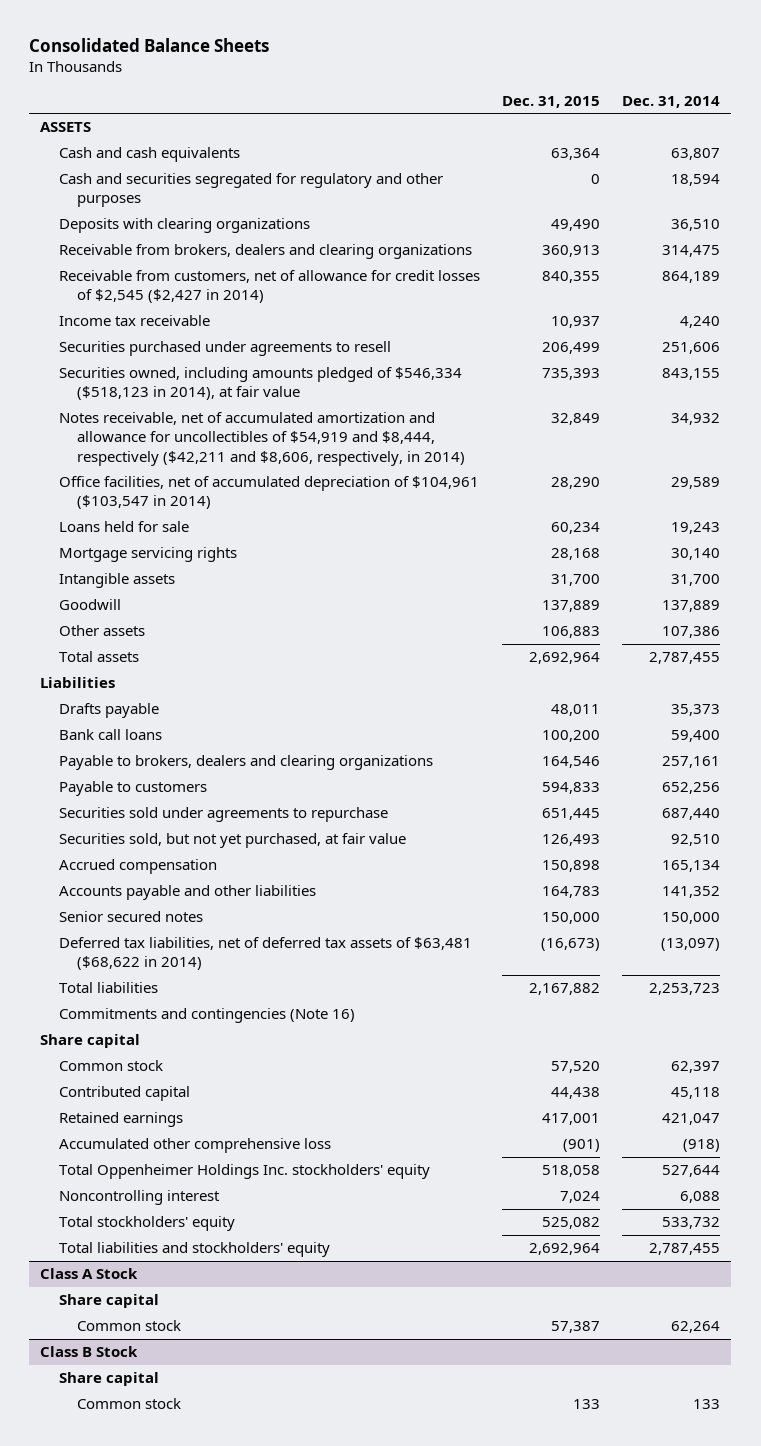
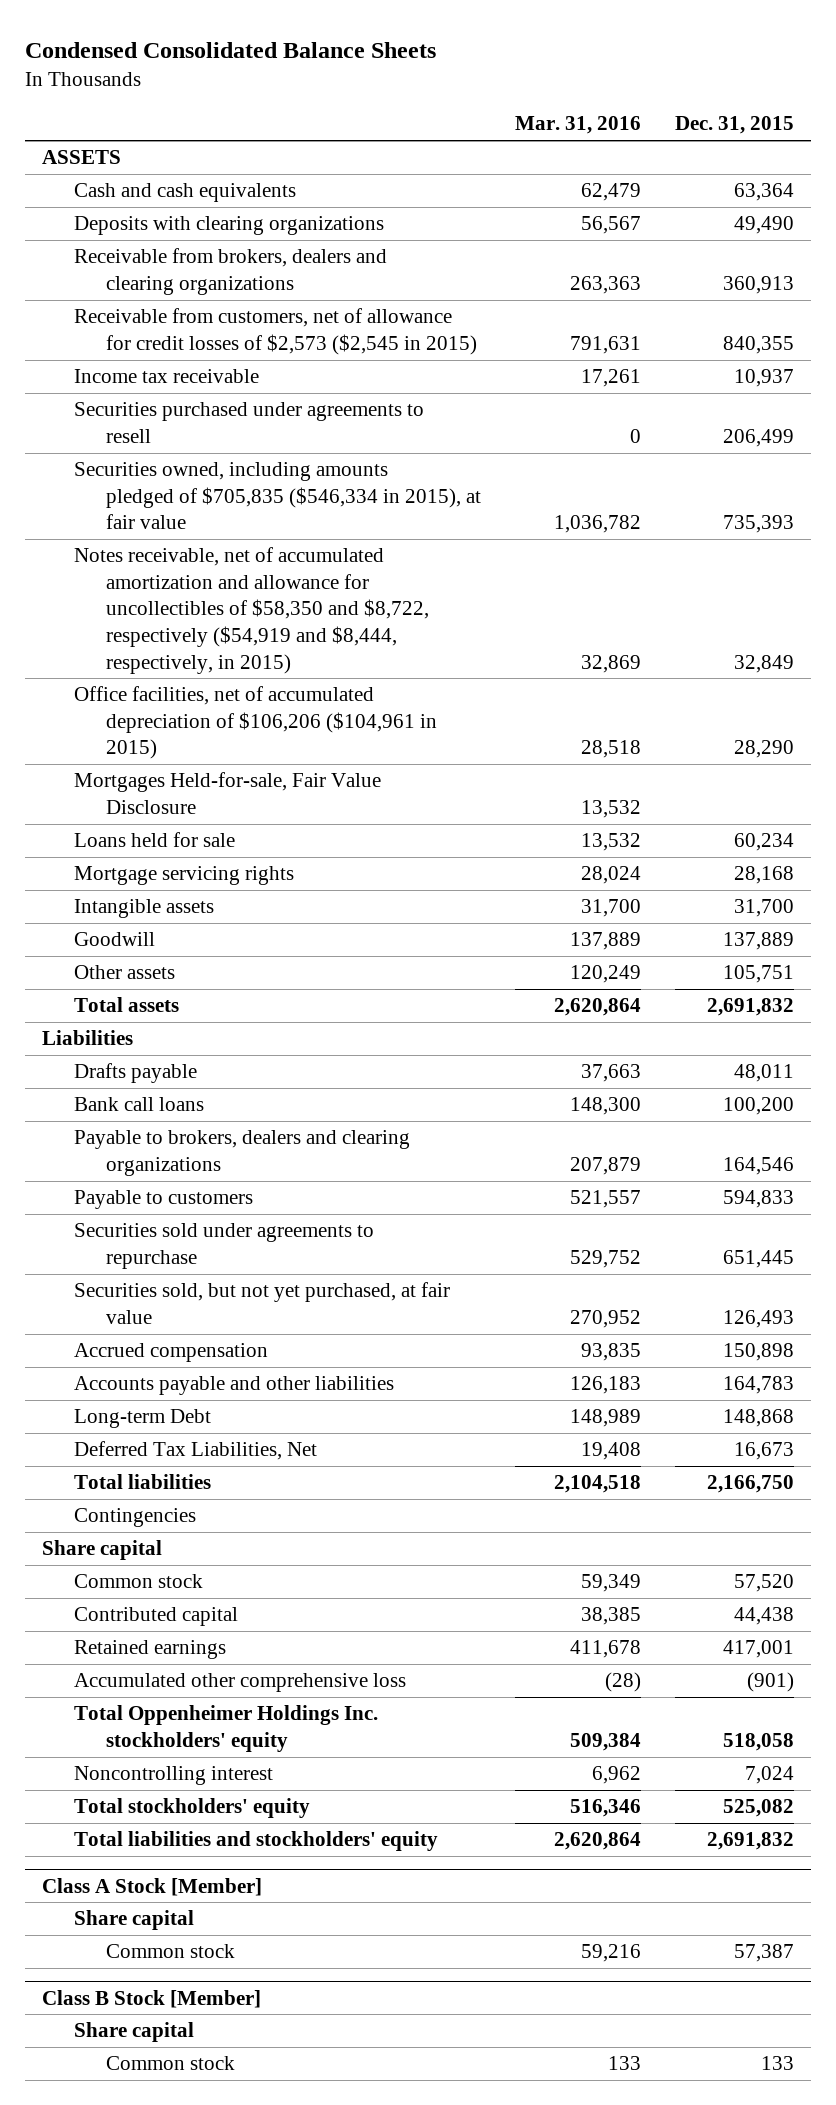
- Consolidated Balance Sheets
+ Condensed Consolidated Balance Sheets
- | Dec. 31, 2015 | Dec. 31, 2014
+ | Mar. 31, 2016 | Dec. 31, 2015
- Cash and securities segregated for regulatory and other purposes | 0 | 18,594
- Receivable from customers, net of allowance for credit losses of $2,545 ($2,427 in 2014) | 840,355 | 864,189
+ Receivable from customers, net of allowance for credit losses of $2,573 ($2,545 in 2015) | 791,631 | 840,355
- Securities owned, including amounts pledged of $546,334 ($518,123 in 2014), at fair value | 735,393 | 843,155
- Notes receivable, net of accumulated amortization and allowance for uncollectibles of $54,919 and $8,444, respectively ($42,211 and $8,606, respectively, in 2014) | 32,849 | 34,932
- Office facilities, net of accumulated depreciation of $104,961 ($103,547 in 2014) | 28,290 | 29,589
+ Securities owned, including amounts pledged of $705,835 ($546,334 in 2015), at fair value | 1,036,782 | 735,393
+ Notes receivable, net of accumulated amortization and allowance for uncollectibles of $58,350 and $8,722, respectively ($54,919 and $8,444, respectively, in 2015) | 32,869 | 32,849
+ Office facilities, net of accumulated depreciation of $106,206 ($104,961 in 2015) | 28,518 | 28,290
+ Mortgages Held-for-sale, Fair Value Disclosure | 13,532 |
- Other assets | 106,883 | 107,386
- Total assets | 2,692,964 | 2,787,455
+ Other assets | 120,249 | 105,751
+ Total assets | 2,620,864 | 2,691,832
- Senior secured notes | 150,000 | 150,000
- Deferred tax liabilities, net of deferred tax assets of $63,481 ($68,622 in 2014) | (16,673) | (13,097)
- Total liabilities | 2,167,882 | 2,253,723
- Commitments and contingencies (Note 16)
+ Long-term Debt | 148,989 | 148,868
+ Deferred Tax Liabilities, Net | 19,408 | 16,673
+ Total liabilities | 2,104,518 | 2,166,750
+ Contingencies
- Total liabilities and stockholders' equity | 2,692,964 | 2,787,455
- Class A Stock
+ Total liabilities and stockholders' equity | 2,620,864 | 2,691,832
+ Class A Stock [Member]
- Class B Stock
+ Class B Stock [Member]

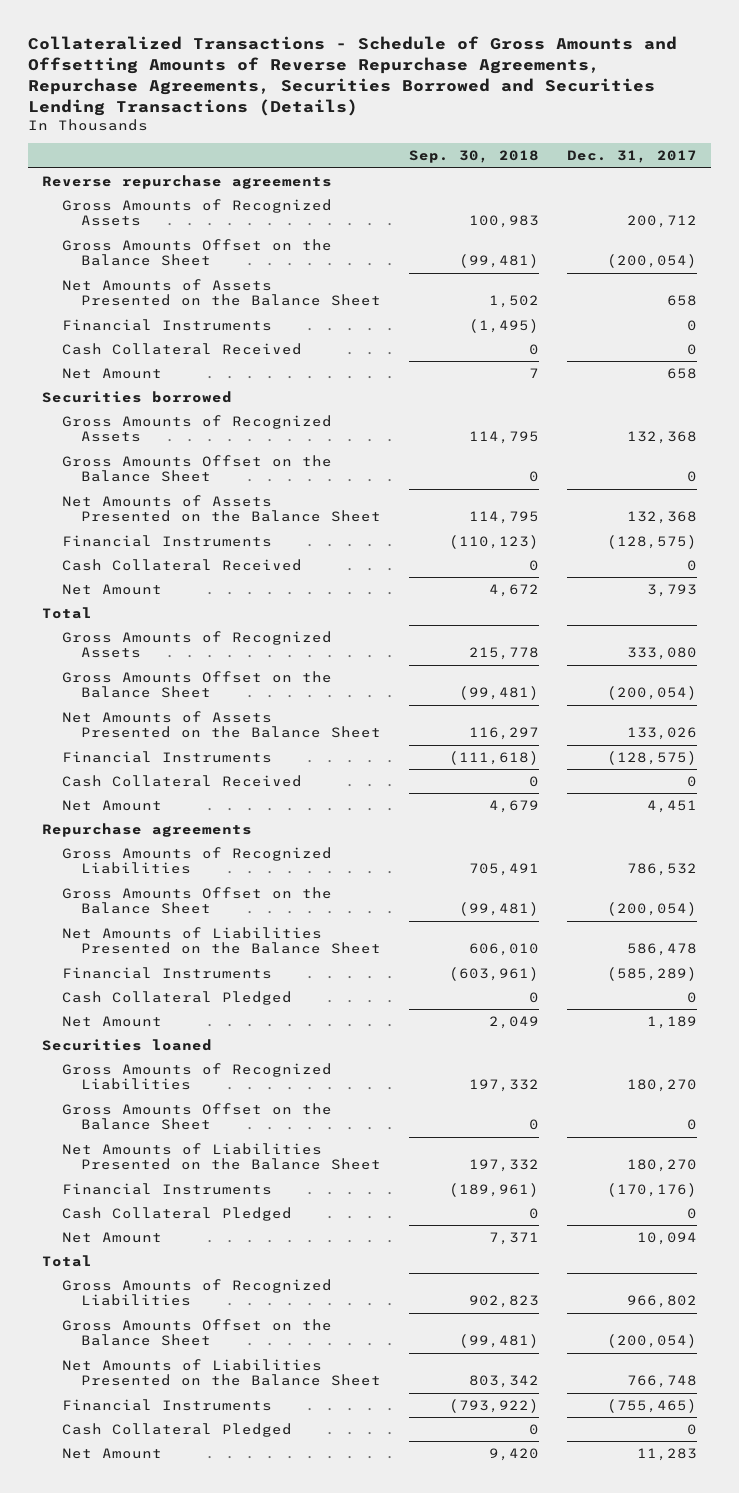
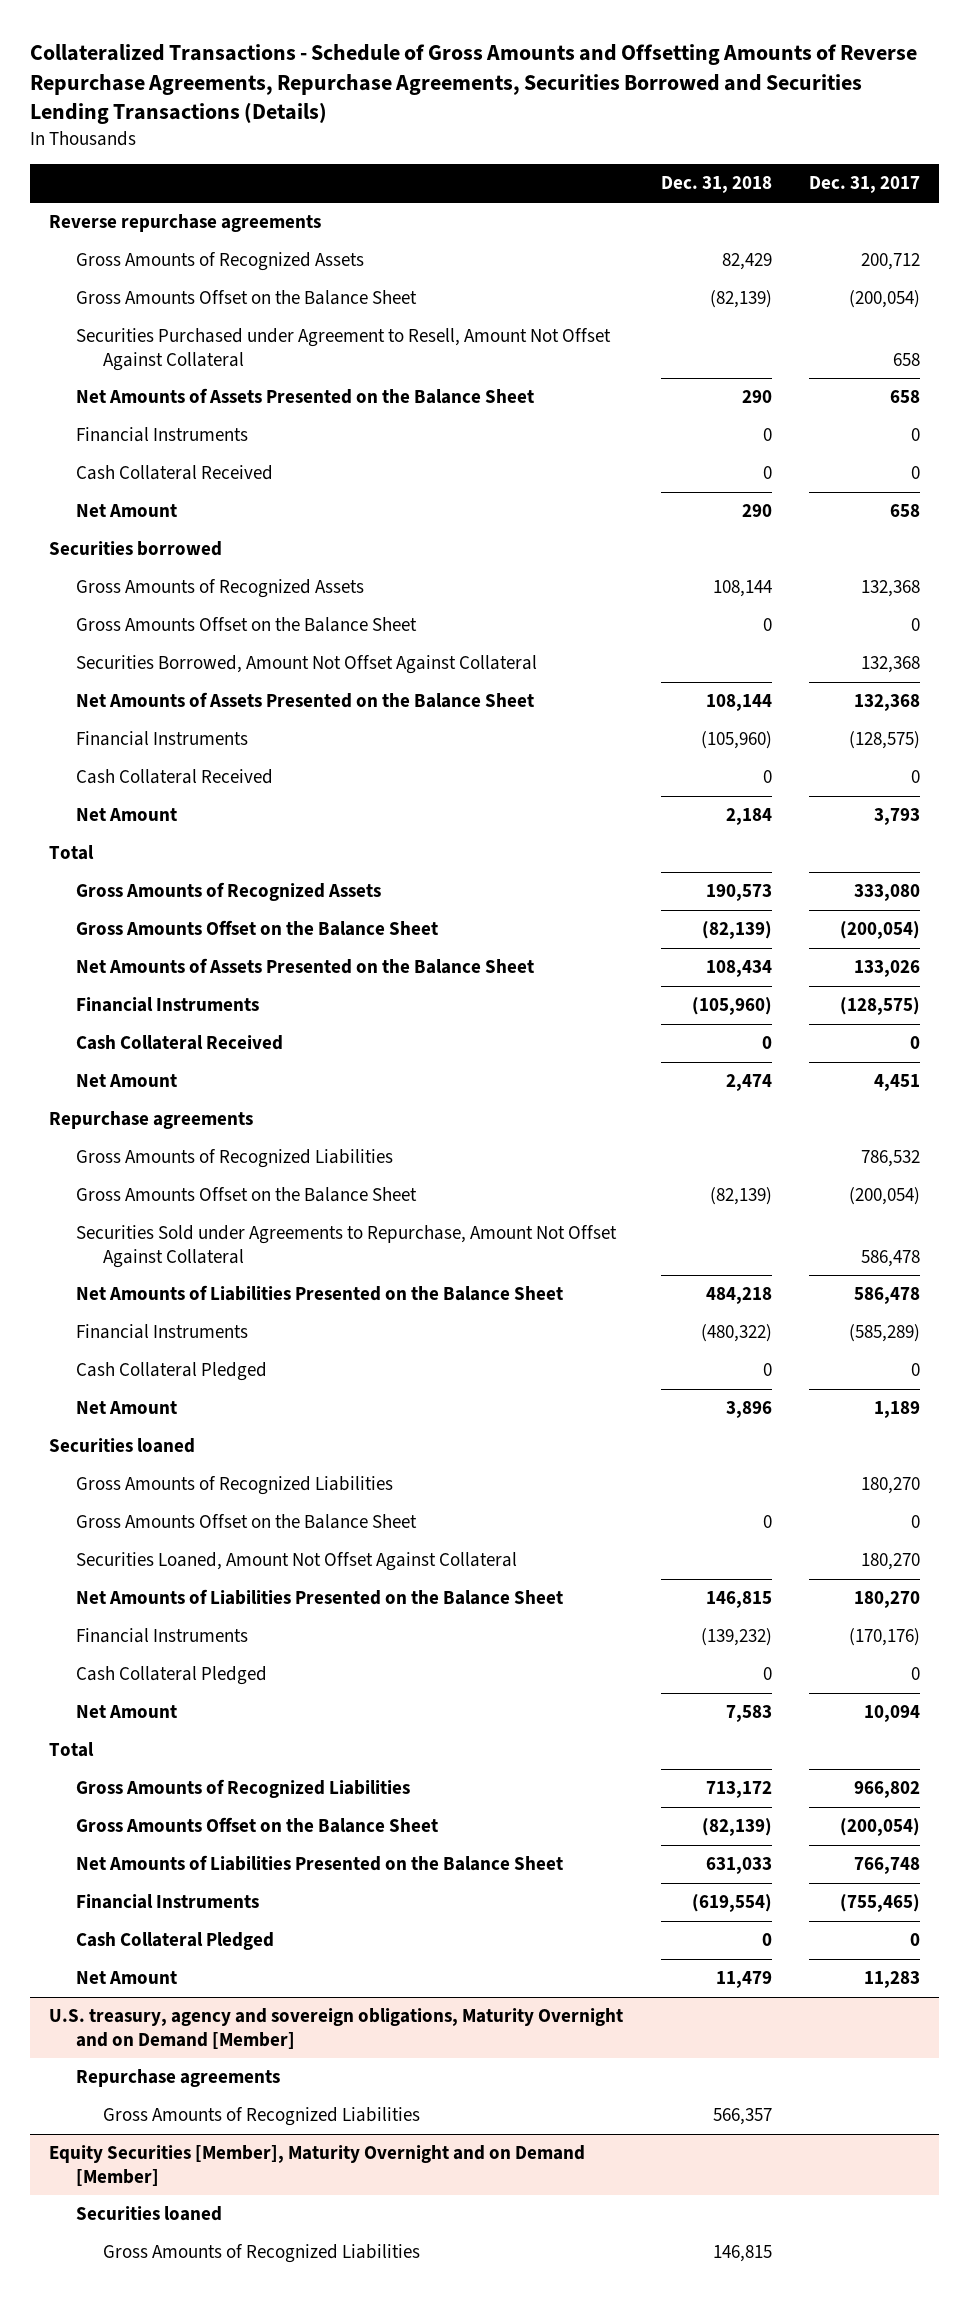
- | Sep. 30, 2018 | Dec. 31, 2017
+ | Dec. 31, 2018 | Dec. 31, 2017
+ Securities Purchased under Agreement to Resell, Amount Not Offset Against Collateral | | 658
+ Securities Borrowed, Amount Not Offset Against Collateral | | 132,368
+ Securities Sold under Agreements to Repurchase, Amount Not Offset Against Collateral | | 586,478
+ Securities Loaned, Amount Not Offset Against Collateral | | 180,270
+ U.S. treasury, agency and sovereign obligations, Maturity Overnight and on Demand [Member]
+ Repurchase agreements
+ Gross Amounts of Recognized Liabilities | 566,357 |
+ Equity Securities [Member], Maturity Overnight and on Demand [Member]
+ Securities loaned
+ Gross Amounts of Recognized Liabilities | 146,815 |

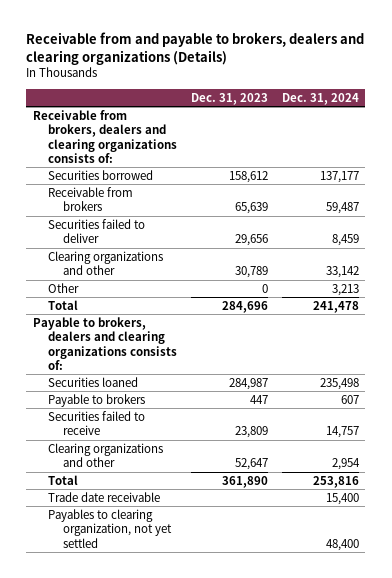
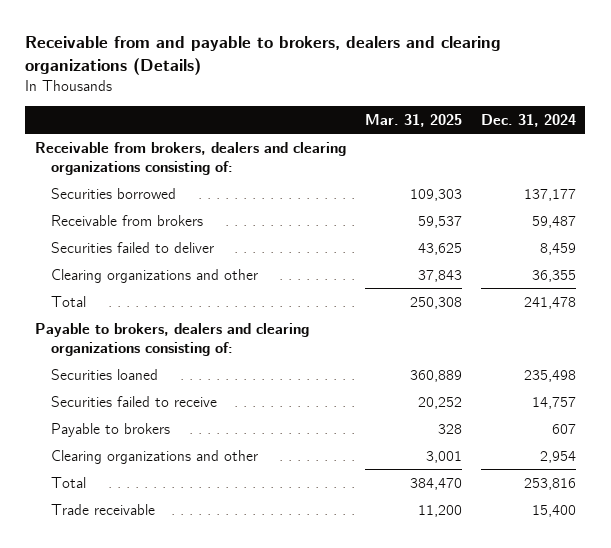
- | Dec. 31, 2023 | Dec. 31, 2024
+ | Mar. 31, 2025 | Dec. 31, 2024
- Receivable from brokers, dealers and clearing organizations consists of:
+ Receivable from brokers, dealers and clearing organizations consisting of:
- Clearing organizations and other | 30,789 | 33,142
- Other | 0 | 3,213
+ Clearing organizations and other | 37,843 | 36,355
- Payable to brokers, dealers and clearing organizations consists of:
+ Payable to brokers, dealers and clearing organizations consisting of:
moved down: Payable to brokers | 328 | 607
- Trade date receivable | | 15,400
- Payables to clearing organization, not yet settled | | 48,400
+ Trade receivable | 11,200 | 15,400

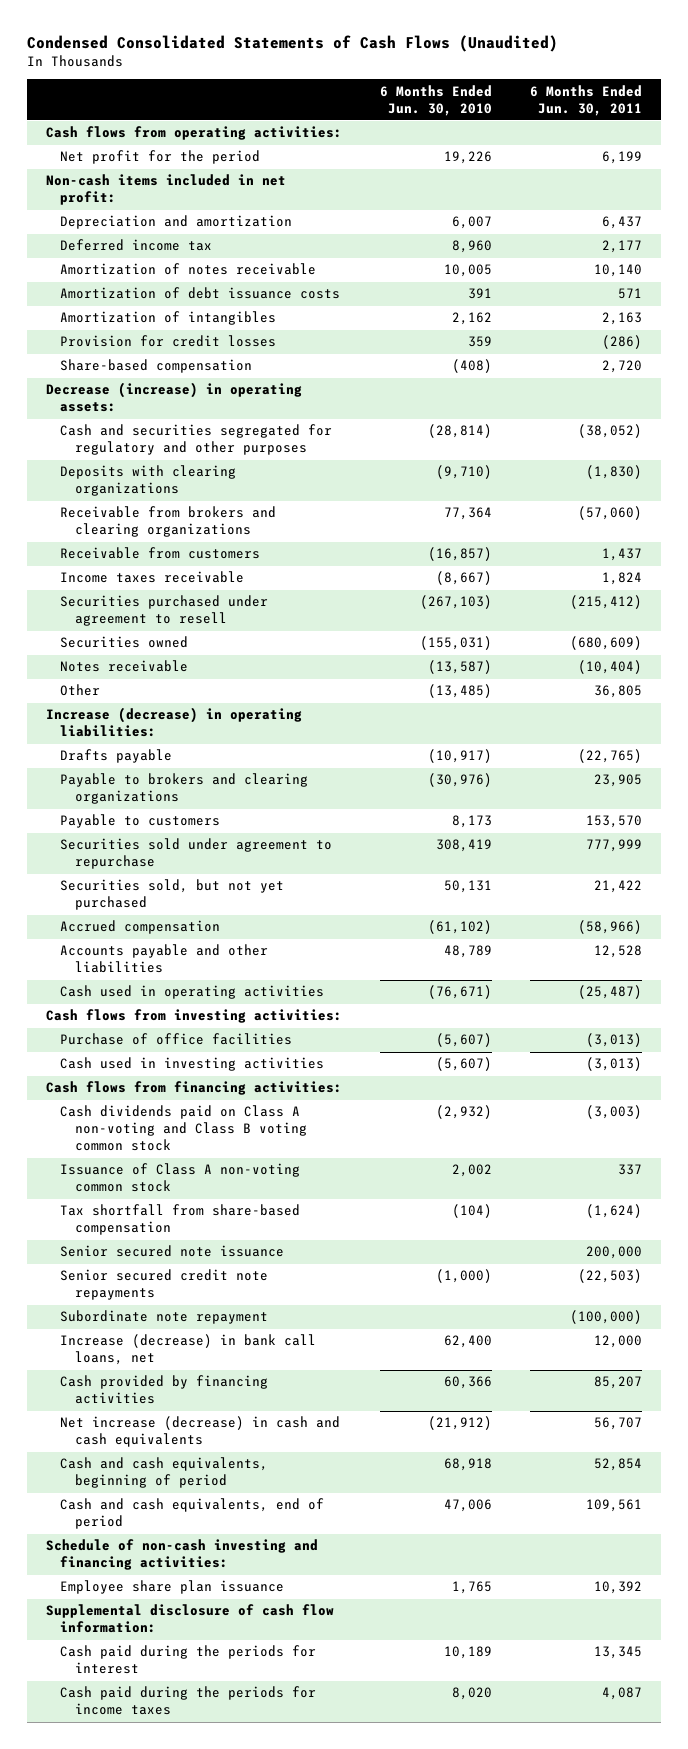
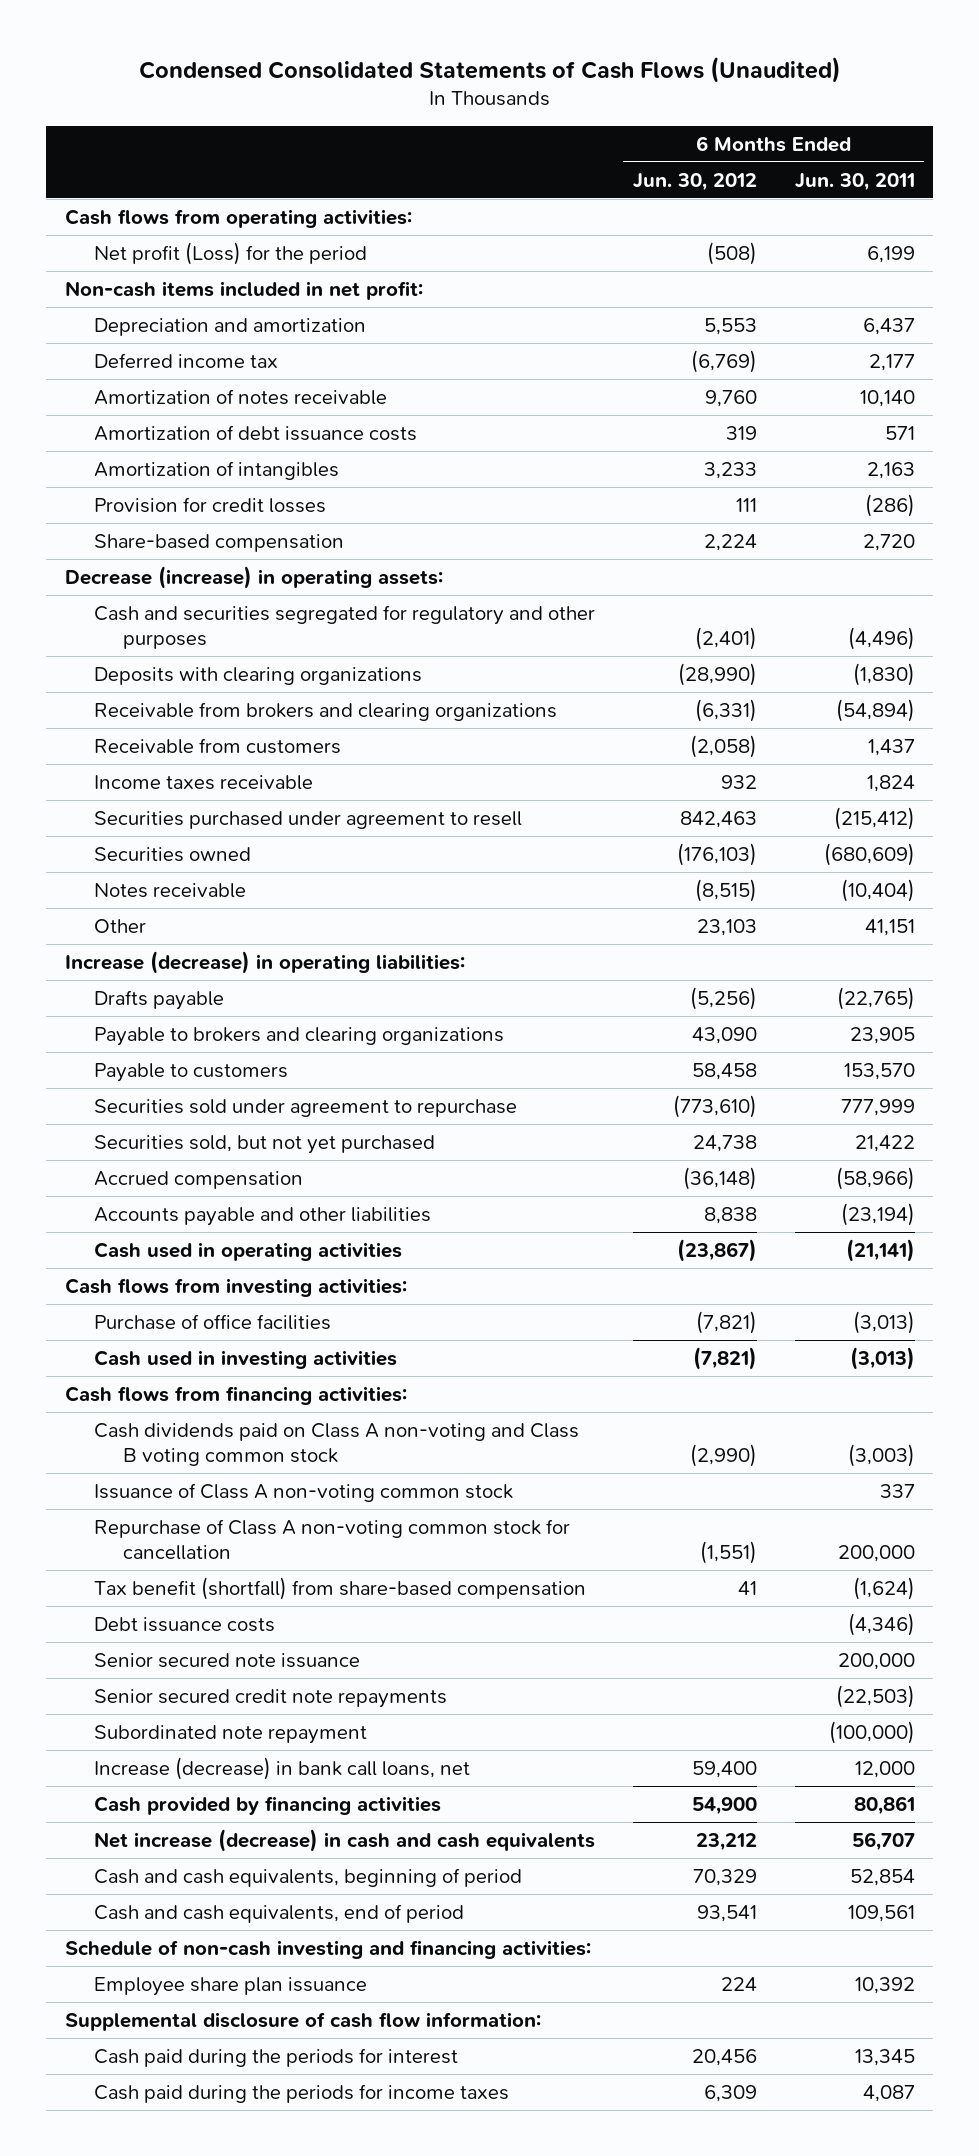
- | 6 Months Ended Jun. 30, 2010 | 6 Months Ended Jun. 30, 2011
+ | 6 Months Ended Jun. 30, 2012 | 6 Months Ended Jun. 30, 2011
- Net profit for the period | 19,226 | 6,199
+ Net profit (Loss) for the period | (508) | 6,199
- Cash and securities segregated for regulatory and other purposes | (28,814) | (38,052)
+ Cash and securities segregated for regulatory and other purposes | (2,401) | (4,496)
- Receivable from brokers and clearing organizations | 77,364 | (57,060)
+ Receivable from brokers and clearing organizations | (6,331) | (54,894)
- Other | (13,485) | 36,805
+ Other | 23,103 | 41,151
- Accounts payable and other liabilities | 48,789 | 12,528
- Cash used in operating activities | (76,671) | (25,487)
+ Accounts payable and other liabilities | 8,838 | (23,194)
+ Cash used in operating activities | (23,867) | (21,141)
- Tax shortfall from share-based compensation | (104) | (1,624)
+ Repurchase of Class A non-voting common stock for cancellation | (1,551) | 200,000
+ Tax benefit (shortfall) from share-based compensation | 41 | (1,624)
+ Debt issuance costs | | (4,346)
- Subordinate note repayment | | (100,000)
+ Subordinated note repayment | | (100,000)
- Cash provided by financing activities | 60,366 | 85,207
+ Cash provided by financing activities | 54,900 | 80,861

